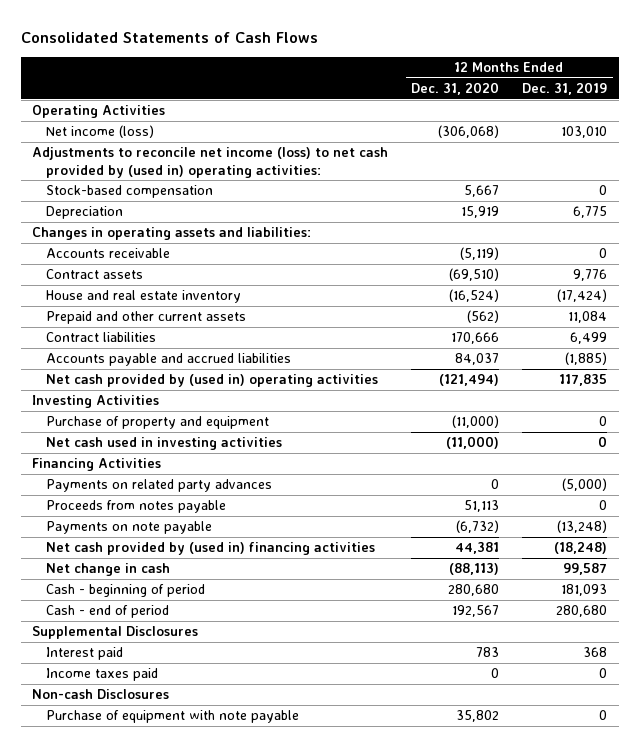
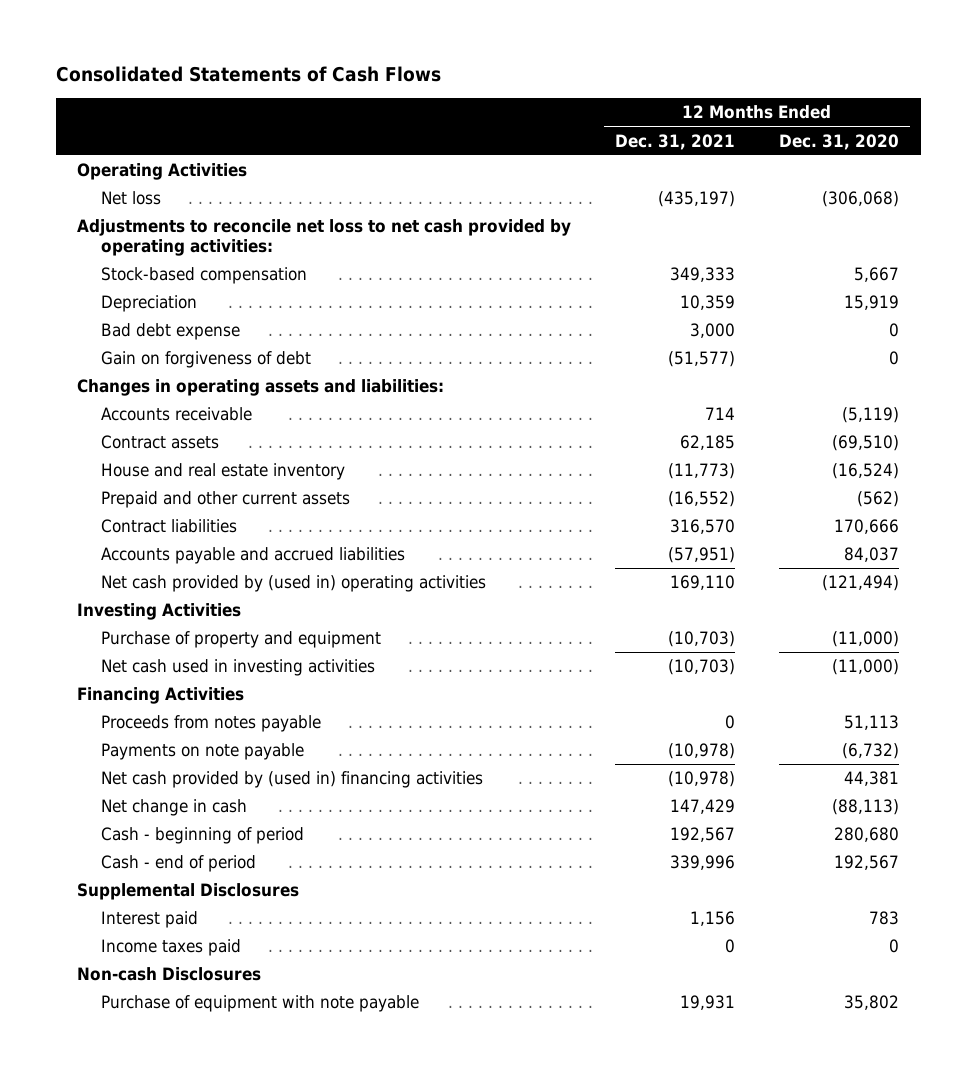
- | 12 Months Ended Dec. 31, 2020 | 12 Months Ended Dec. 31, 2019
+ | 12 Months Ended Dec. 31, 2021 | 12 Months Ended Dec. 31, 2020
- Net income (loss) | (306,068) | 103,010
- Adjustments to reconcile net income (loss) to net cash provided by (used in) operating activities:
+ Net loss | (435,197) | (306,068)
+ Adjustments to reconcile net loss to net cash provided by operating activities:
+ Bad debt expense | 3,000 | 0
+ Gain on forgiveness of debt | (51,577) | 0
- Payments on related party advances | 0 | (5,000)

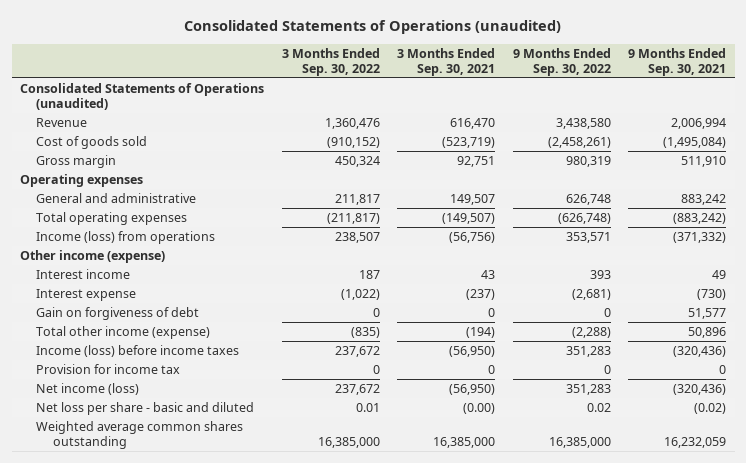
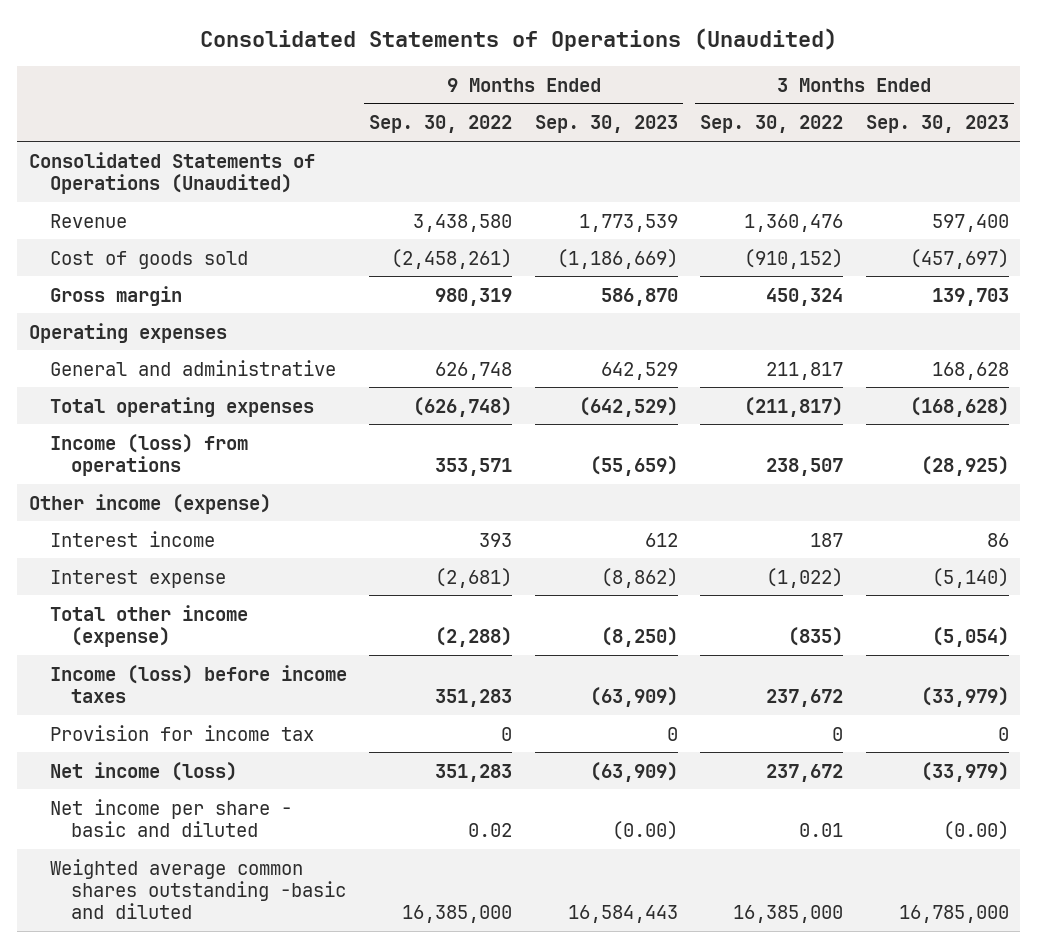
- Consolidated Statements of Operations (unaudited)
+ Consolidated Statements of Operations (Unaudited)
- | 3 Months Ended Sep. 30, 2022 | 3 Months Ended Sep. 30, 2021 | 9 Months Ended Sep. 30, 2022 | 9 Months Ended Sep. 30, 2021
+ | 9 Months Ended Sep. 30, 2022 | 9 Months Ended Sep. 30, 2023 | 3 Months Ended Sep. 30, 2022 | 3 Months Ended Sep. 30, 2023
- Consolidated Statements of Operations (unaudited)
+ Consolidated Statements of Operations (Unaudited)
- Gain on forgiveness of debt | 0 | 0 | 0 | 51,577
- Net loss per share - basic and diluted | 0.01 | (0.00) | 0.02 | (0.02)
- Weighted average common shares outstanding | 16,385,000 | 16,385,000 | 16,385,000 | 16,232,059
+ Net income per share - basic and diluted | 0.02 | (0.00) | 0.01 | (0.00)
+ Weighted average common shares outstanding -basic and diluted | 16,385,000 | 16,584,443 | 16,385,000 | 16,785,000

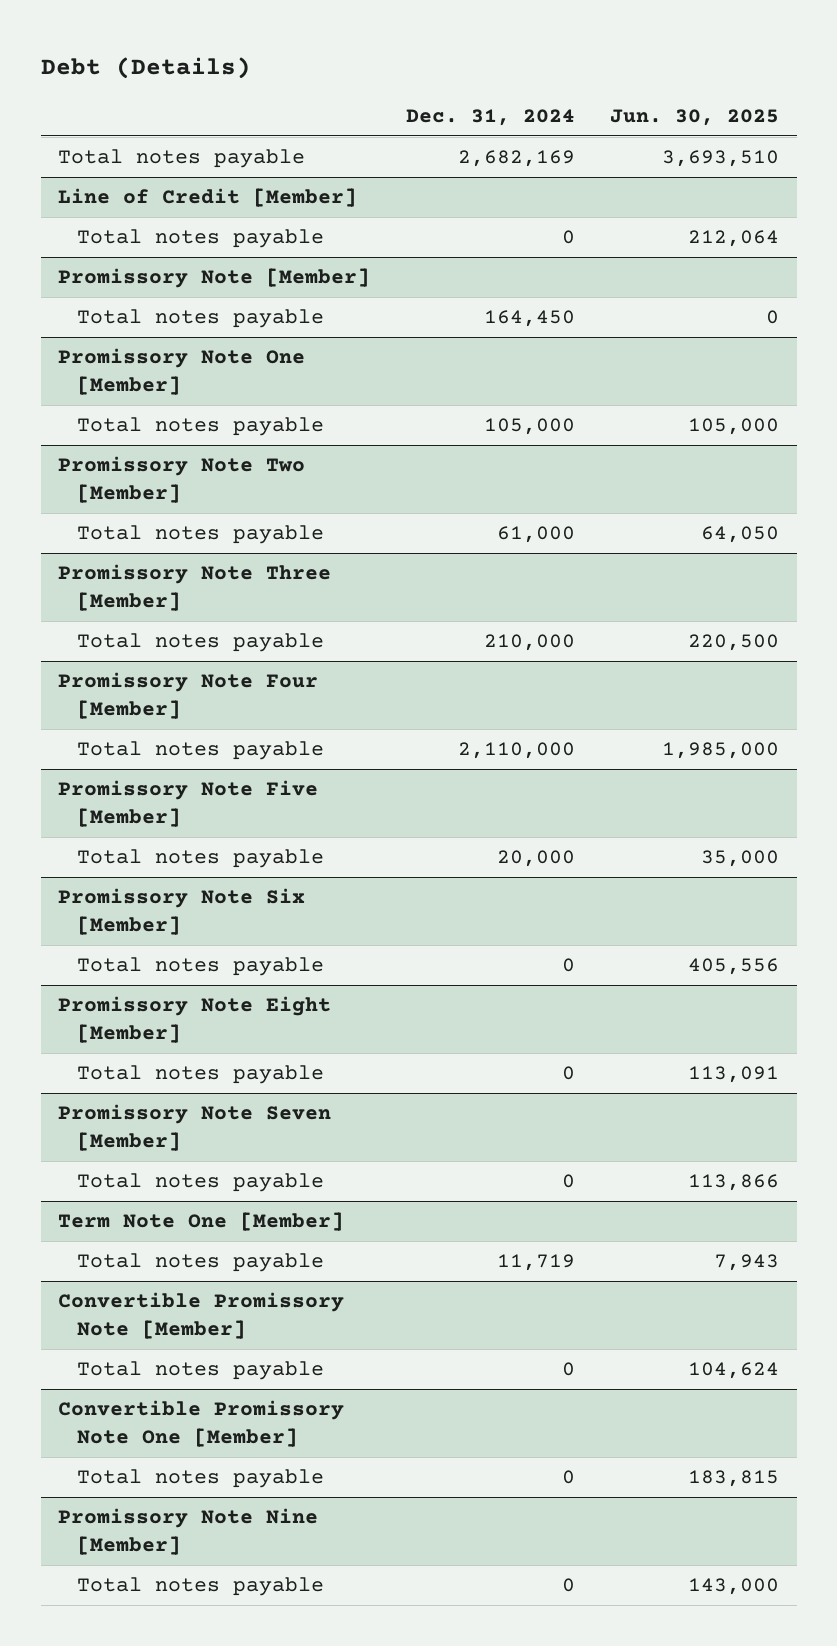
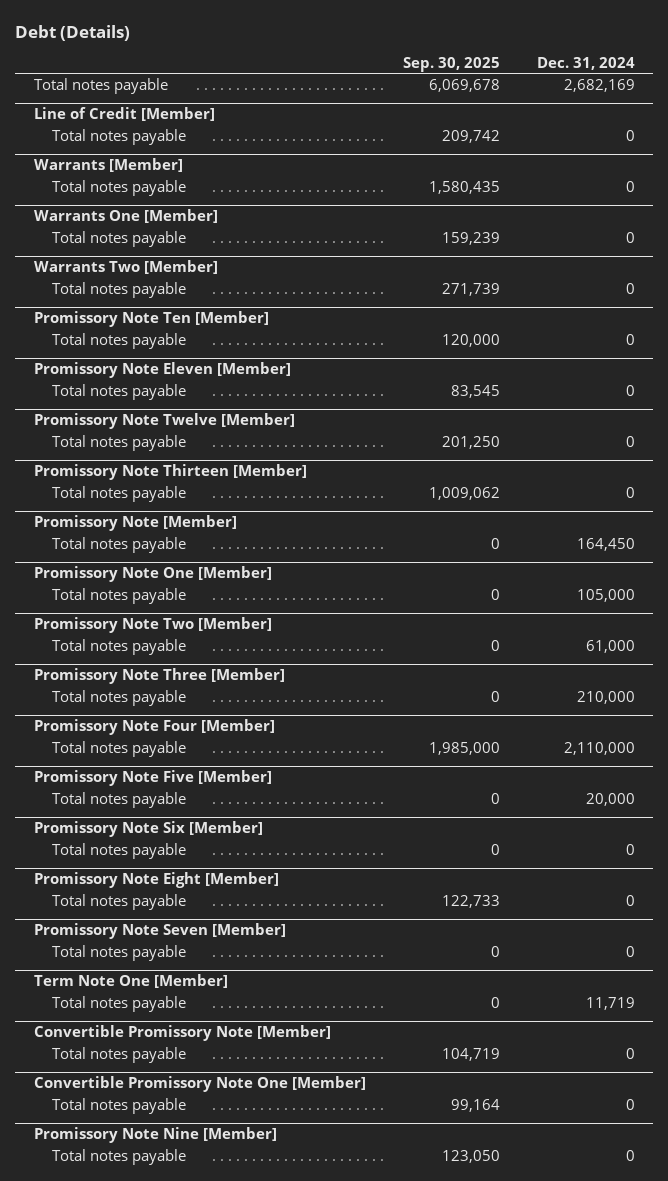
- | Dec. 31, 2024 | Jun. 30, 2025
+ | Sep. 30, 2025 | Dec. 31, 2024
+ Warrants [Member]
+ Total notes payable | 1,580,435 | 0
+ Warrants One [Member]
+ Total notes payable | 159,239 | 0
+ Warrants Two [Member]
+ Total notes payable | 271,739 | 0
+ Promissory Note Ten [Member]
+ Total notes payable | 120,000 | 0
+ Promissory Note Eleven [Member]
+ Total notes payable | 83,545 | 0
+ Promissory Note Twelve [Member]
+ Total notes payable | 201,250 | 0
+ Promissory Note Thirteen [Member]
+ Total notes payable | 1,009,062 | 0

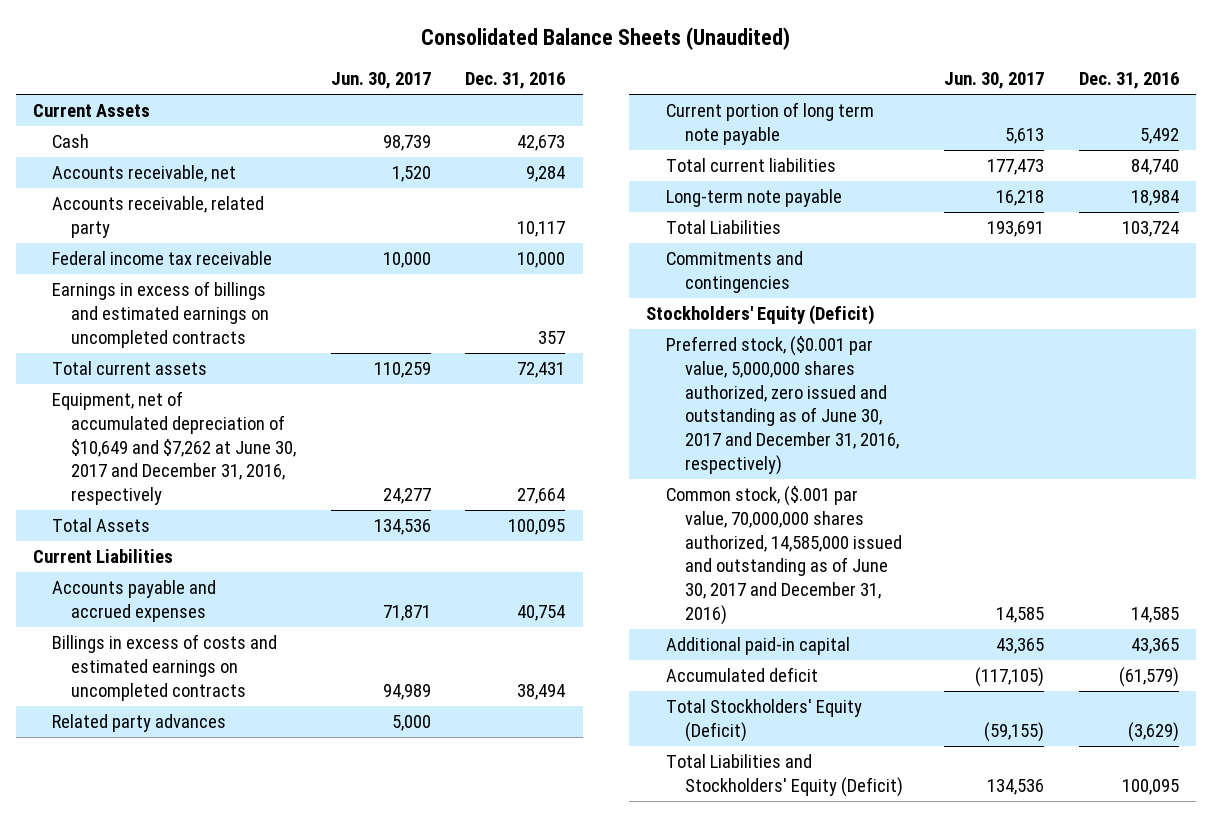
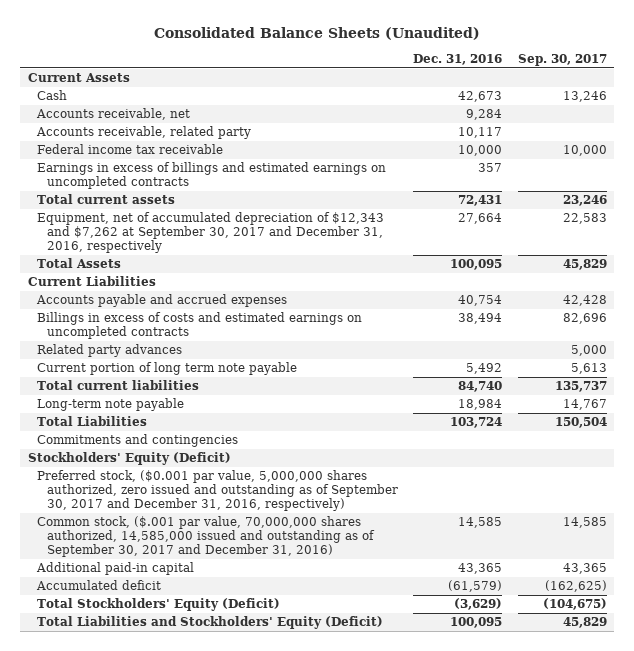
- | Jun. 30, 2017 | Dec. 31, 2016
+ | Dec. 31, 2016 | Sep. 30, 2017
- Equipment, net of accumulated depreciation of $10,649 and $7,262 at June 30, 2017 and December 31, 2016, respectively | 24,277 | 27,664
+ Equipment, net of accumulated depreciation of $12,343 and $7,262 at September 30, 2017 and December 31, 2016, respectively | 27,664 | 22,583
- Preferred stock, ($0.001 par value, 5,000,000 shares authorized, zero issued and outstanding as of June 30, 2017 and December 31, 2016, respectively)
- Common stock, ($.001 par value, 70,000,000 shares authorized, 14,585,000 issued and outstanding as of June 30, 2017 and December 31, 2016) | 14,585 | 14,585
+ Preferred stock, ($0.001 par value, 5,000,000 shares authorized, zero issued and outstanding as of September 30, 2017 and December 31, 2016, respectively)
+ Common stock, ($.001 par value, 70,000,000 shares authorized, 14,585,000 issued and outstanding as of September 30, 2017 and December 31, 2016) | 14,585 | 14,585

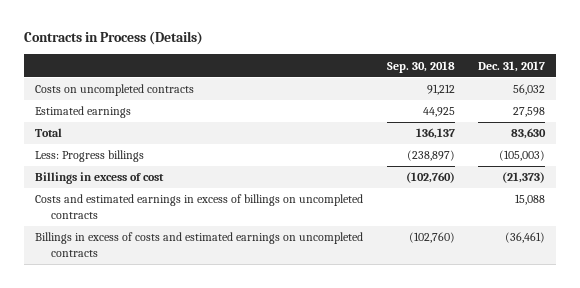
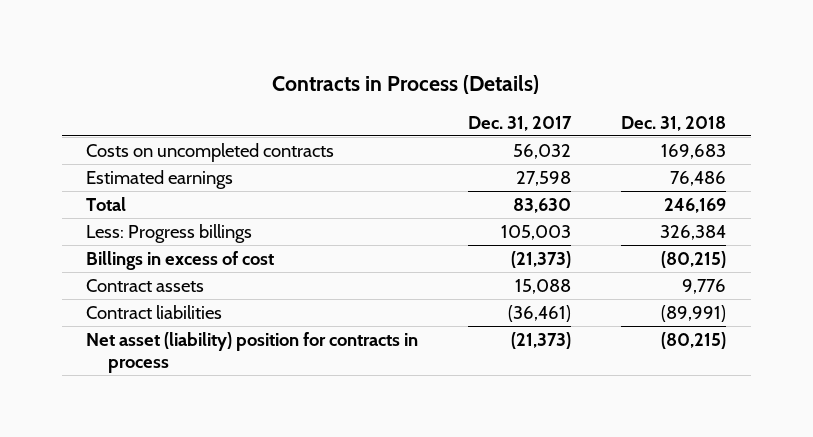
- | Sep. 30, 2018 | Dec. 31, 2017
+ | Dec. 31, 2017 | Dec. 31, 2018
- Less: Progress billings | (238,897) | (105,003)
+ Less: Progress billings | 105,003 | 326,384
- Costs and estimated earnings in excess of billings on uncompleted contracts | | 15,088
- Billings in excess of costs and estimated earnings on uncompleted contracts | (102,760) | (36,461)
+ Contract assets | 15,088 | 9,776
+ Contract liabilities | (36,461) | (89,991)
+ Net asset (liability) position for contracts in process | (21,373) | (80,215)

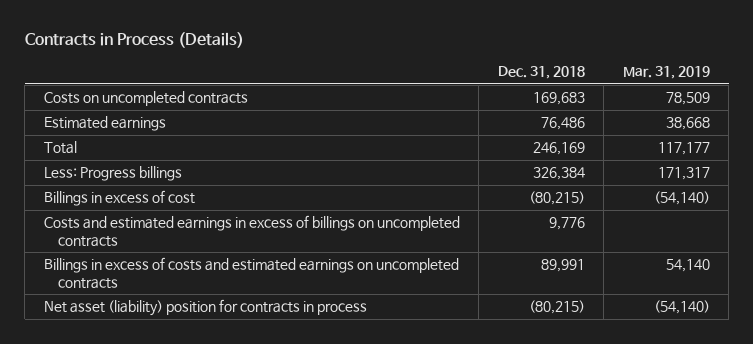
- | Dec. 31, 2017 | Dec. 31, 2018
+ | Dec. 31, 2018 | Mar. 31, 2019
- Contract assets | 15,088 | 9,776
- Contract liabilities | (36,461) | (89,991)
+ Costs and estimated earnings in excess of billings on uncompleted contracts | 9,776 |
+ Billings in excess of costs and estimated earnings on uncompleted contracts | 89,991 | 54,140

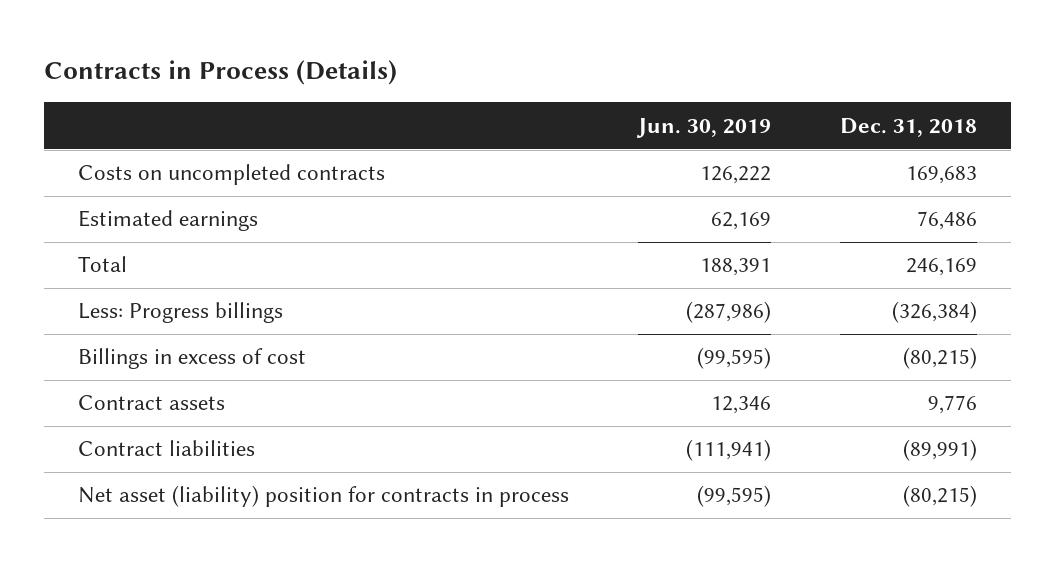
- | Dec. 31, 2018 | Mar. 31, 2019
+ | Jun. 30, 2019 | Dec. 31, 2018
- Less: Progress billings | 326,384 | 171,317
+ Less: Progress billings | (287,986) | (326,384)
- Costs and estimated earnings in excess of billings on uncompleted contracts | 9,776 |
- Billings in excess of costs and estimated earnings on uncompleted contracts | 89,991 | 54,140
+ Contract assets | 12,346 | 9,776
+ Contract liabilities | (111,941) | (89,991)

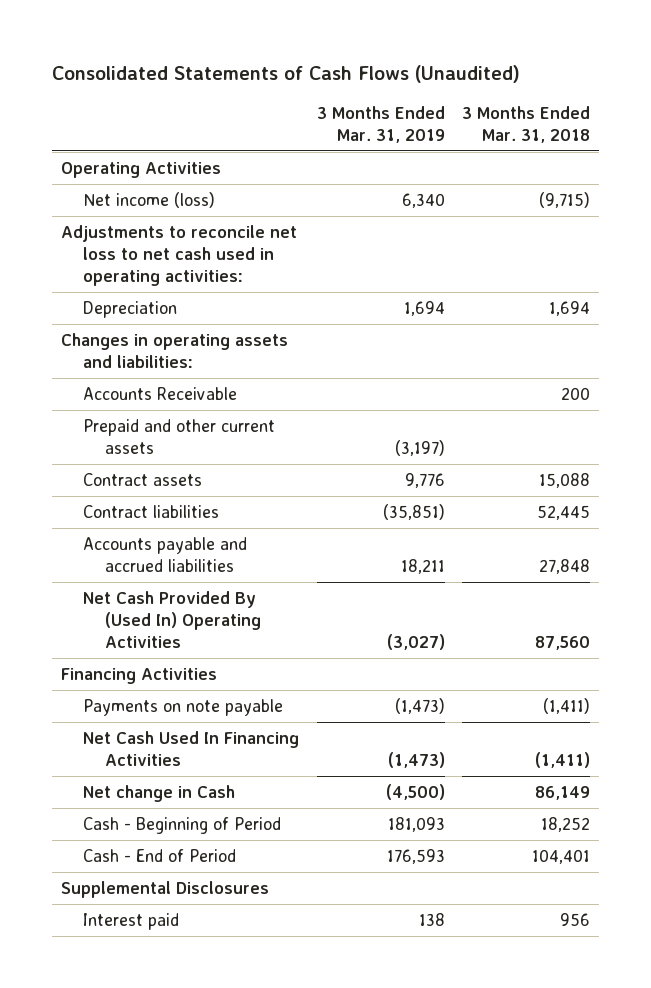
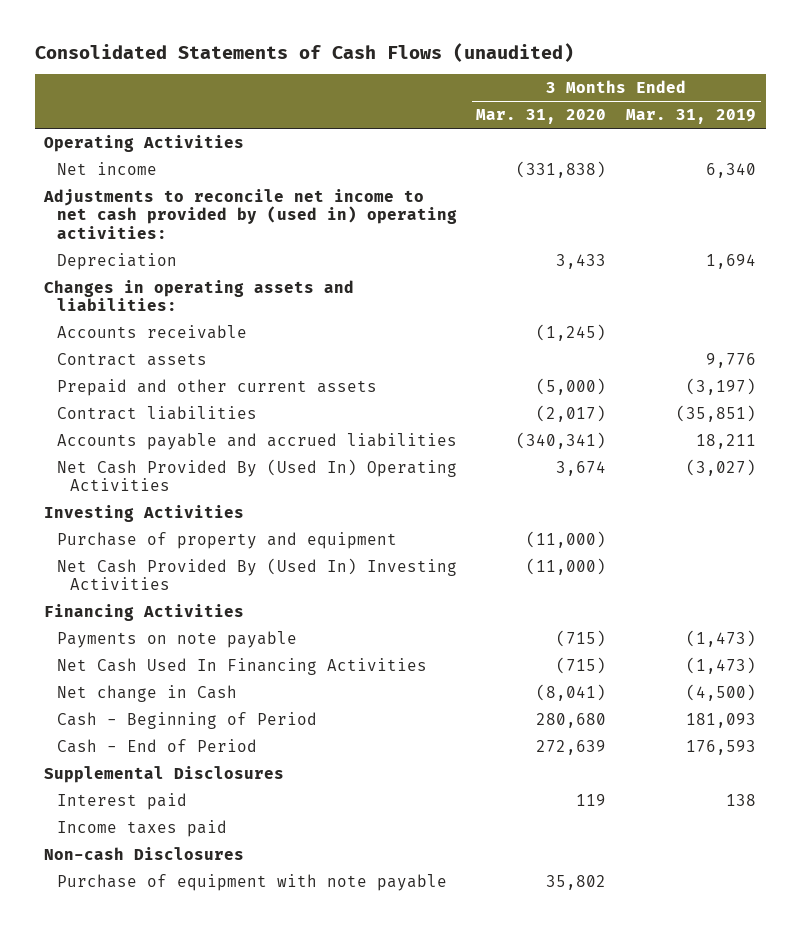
- Consolidated Statements of Cash Flows (Unaudited)
+ Consolidated Statements of Cash Flows (unaudited)
- | 3 Months Ended Mar. 31, 2019 | 3 Months Ended Mar. 31, 2018
+ | 3 Months Ended Mar. 31, 2020 | 3 Months Ended Mar. 31, 2019
- Net income (loss) | 6,340 | (9,715)
- Adjustments to reconcile net loss to net cash used in operating activities:
+ Net income | (331,838) | 6,340
+ Adjustments to reconcile net income to net cash provided by (used in) operating activities:
- Accounts Receivable | | 200
+ Accounts receivable | (1,245) |
moved down: Prepaid and other current assets | (5,000) | (3,197)
+ Investing Activities
+ Purchase of property and equipment | (11,000) |
+ Net Cash Provided By (Used In) Investing Activities | (11,000) |
+ Income taxes paid
+ Non-cash Disclosures
+ Purchase of equipment with note payable | 35,802 |

